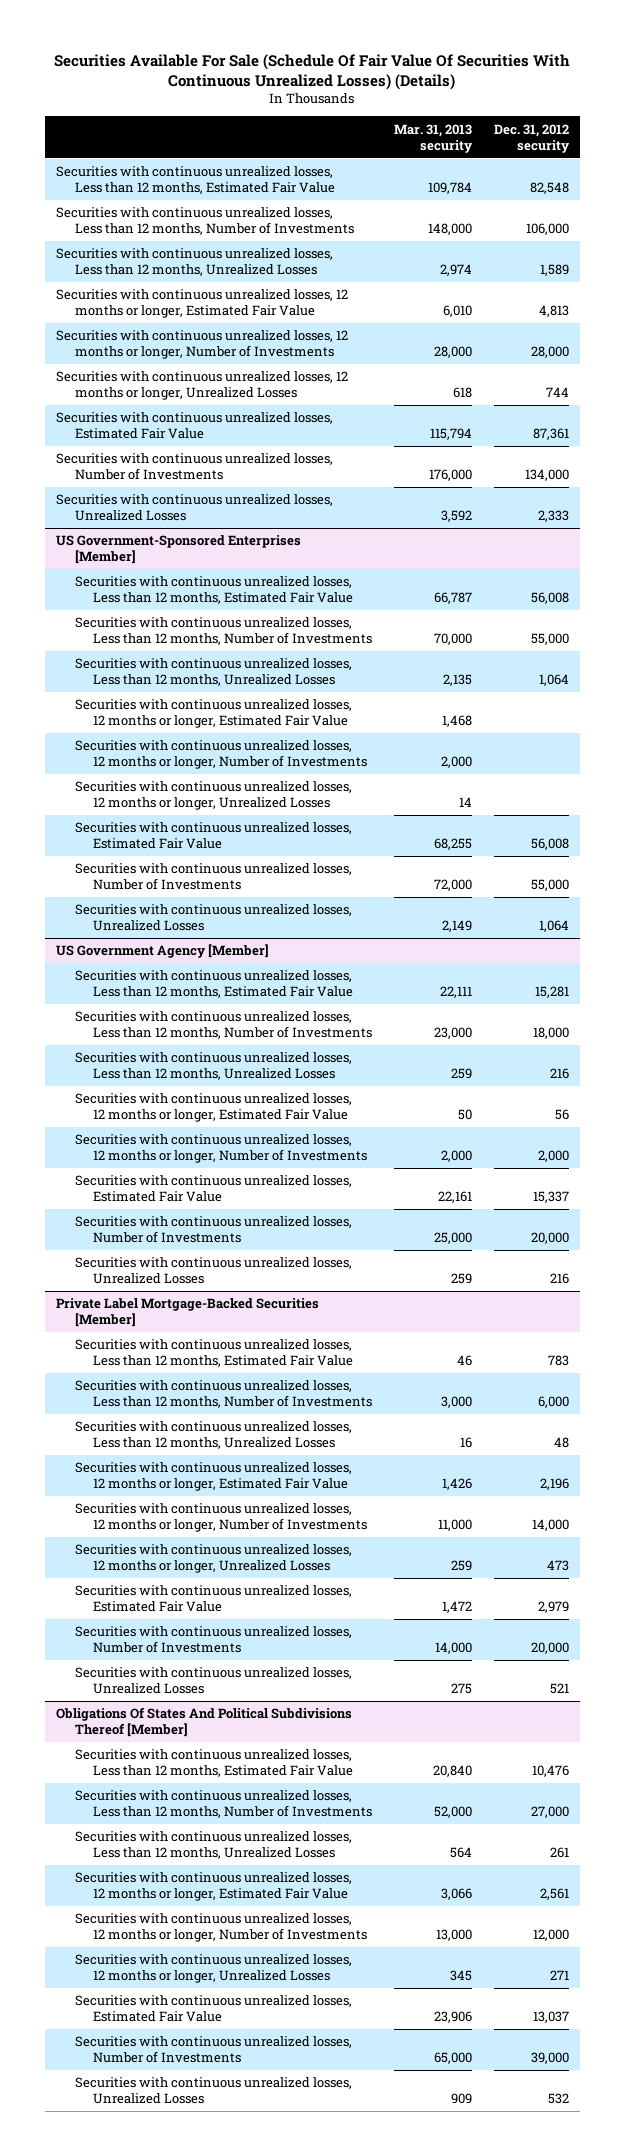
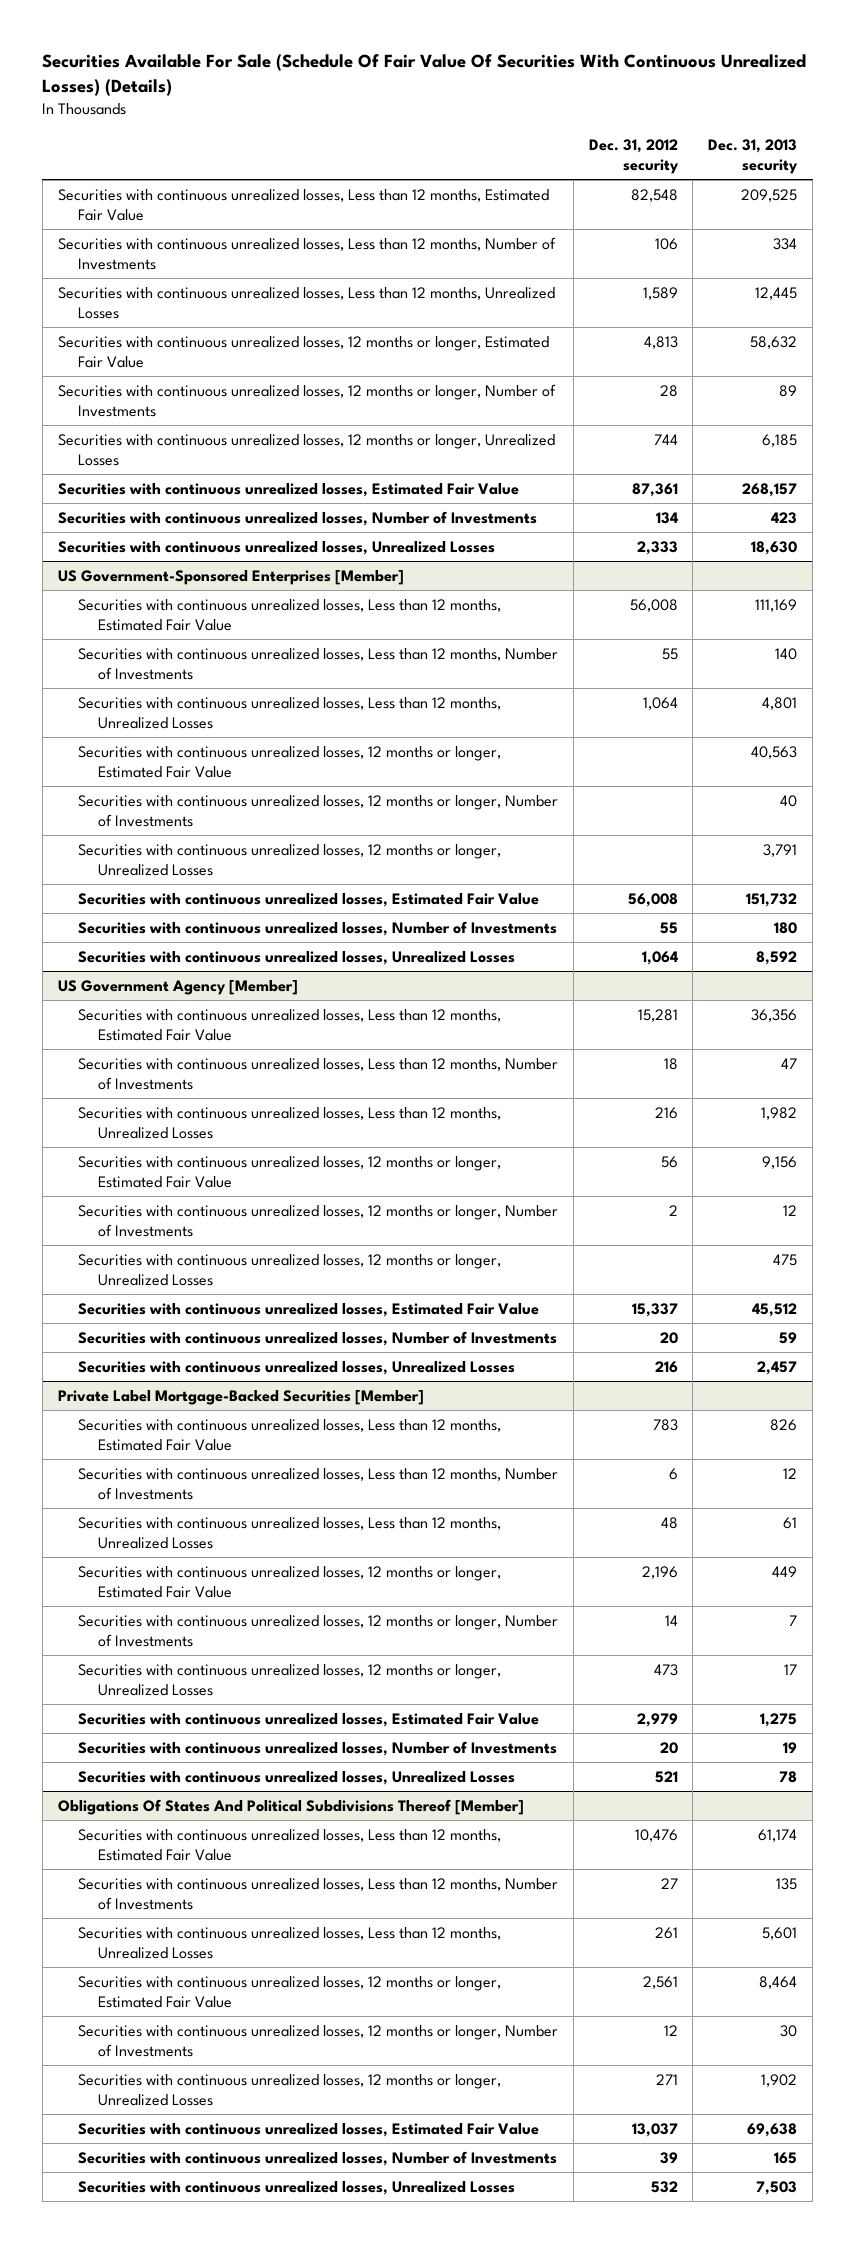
- | Mar. 31, 2013 security | Dec. 31, 2012 security
+ | Dec. 31, 2012 security | Dec. 31, 2013 security
- Securities with continuous unrealized losses, Less than 12 months, Number of Investments | 148,000 | 106,000
+ Securities with continuous unrealized losses, Less than 12 months, Number of Investments | 106 | 334
- Securities with continuous unrealized losses, 12 months or longer, Number of Investments | 28,000 | 28,000
+ Securities with continuous unrealized losses, 12 months or longer, Number of Investments | 28 | 89
- Securities with continuous unrealized losses, Number of Investments | 176,000 | 134,000
+ Securities with continuous unrealized losses, Number of Investments | 134 | 423
@ US Government-Sponsored Enterprises [Member]
- Securities with continuous unrealized losses, Less than 12 months, Number of Investments | 70,000 | 55,000
+ Securities with continuous unrealized losses, Less than 12 months, Number of Investments | 55 | 140
- Securities with continuous unrealized losses, Number of Investments | 72,000 | 55,000
+ Securities with continuous unrealized losses, Number of Investments | 55 | 180
@ US Government Agency [Member]
- Securities with continuous unrealized losses, Less than 12 months, Number of Investments | 23,000 | 18,000
+ Securities with continuous unrealized losses, Less than 12 months, Number of Investments | 18 | 47
- Securities with continuous unrealized losses, 12 months or longer, Number of Investments | 2,000 | 2,000
+ Securities with continuous unrealized losses, 12 months or longer, Number of Investments | 2 | 12
+ Securities with continuous unrealized losses, 12 months or longer, Unrealized Losses | | 475
- Securities with continuous unrealized losses, Number of Investments | 25,000 | 20,000
+ Securities with continuous unrealized losses, Number of Investments | 20 | 59
@ Private Label Mortgage-Backed Securities [Member]
- Securities with continuous unrealized losses, Less than 12 months, Number of Investments | 3,000 | 6,000
+ Securities with continuous unrealized losses, Less than 12 months, Number of Investments | 6 | 12
- Securities with continuous unrealized losses, 12 months or longer, Number of Investments | 11,000 | 14,000
+ Securities with continuous unrealized losses, 12 months or longer, Number of Investments | 14 | 7
- Securities with continuous unrealized losses, Number of Investments | 14,000 | 20,000
+ Securities with continuous unrealized losses, Number of Investments | 20 | 19
@ Obligations Of States And Political Subdivisions Thereof [Member]
- Securities with continuous unrealized losses, Less than 12 months, Number of Investments | 52,000 | 27,000
+ Securities with continuous unrealized losses, Less than 12 months, Number of Investments | 27 | 135
- Securities with continuous unrealized losses, 12 months or longer, Number of Investments | 13,000 | 12,000
+ Securities with continuous unrealized losses, 12 months or longer, Number of Investments | 12 | 30
- Securities with continuous unrealized losses, Number of Investments | 65,000 | 39,000
+ Securities with continuous unrealized losses, Number of Investments | 39 | 165

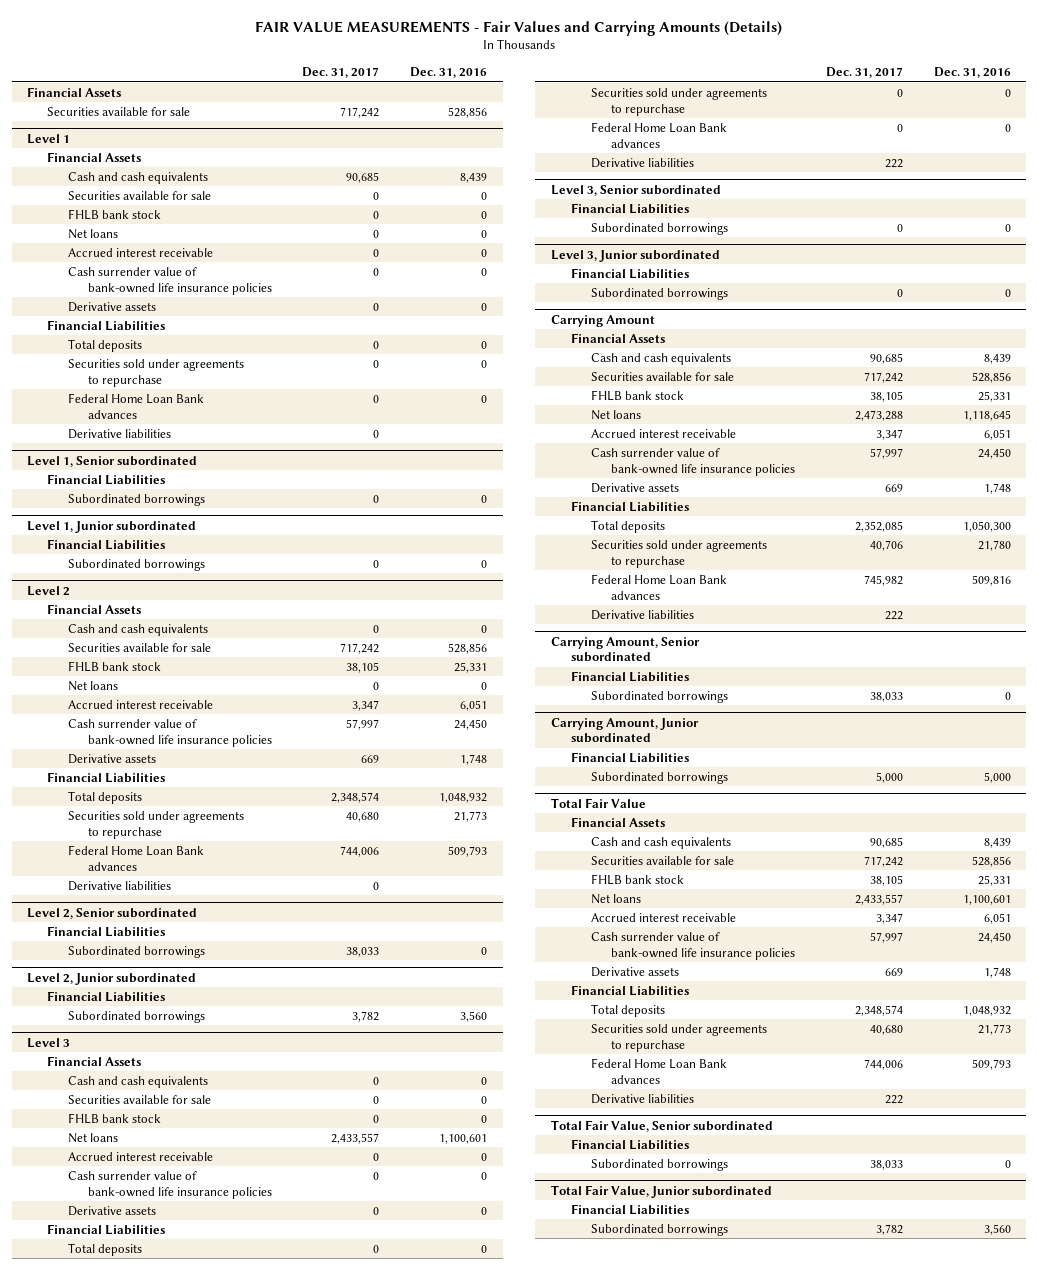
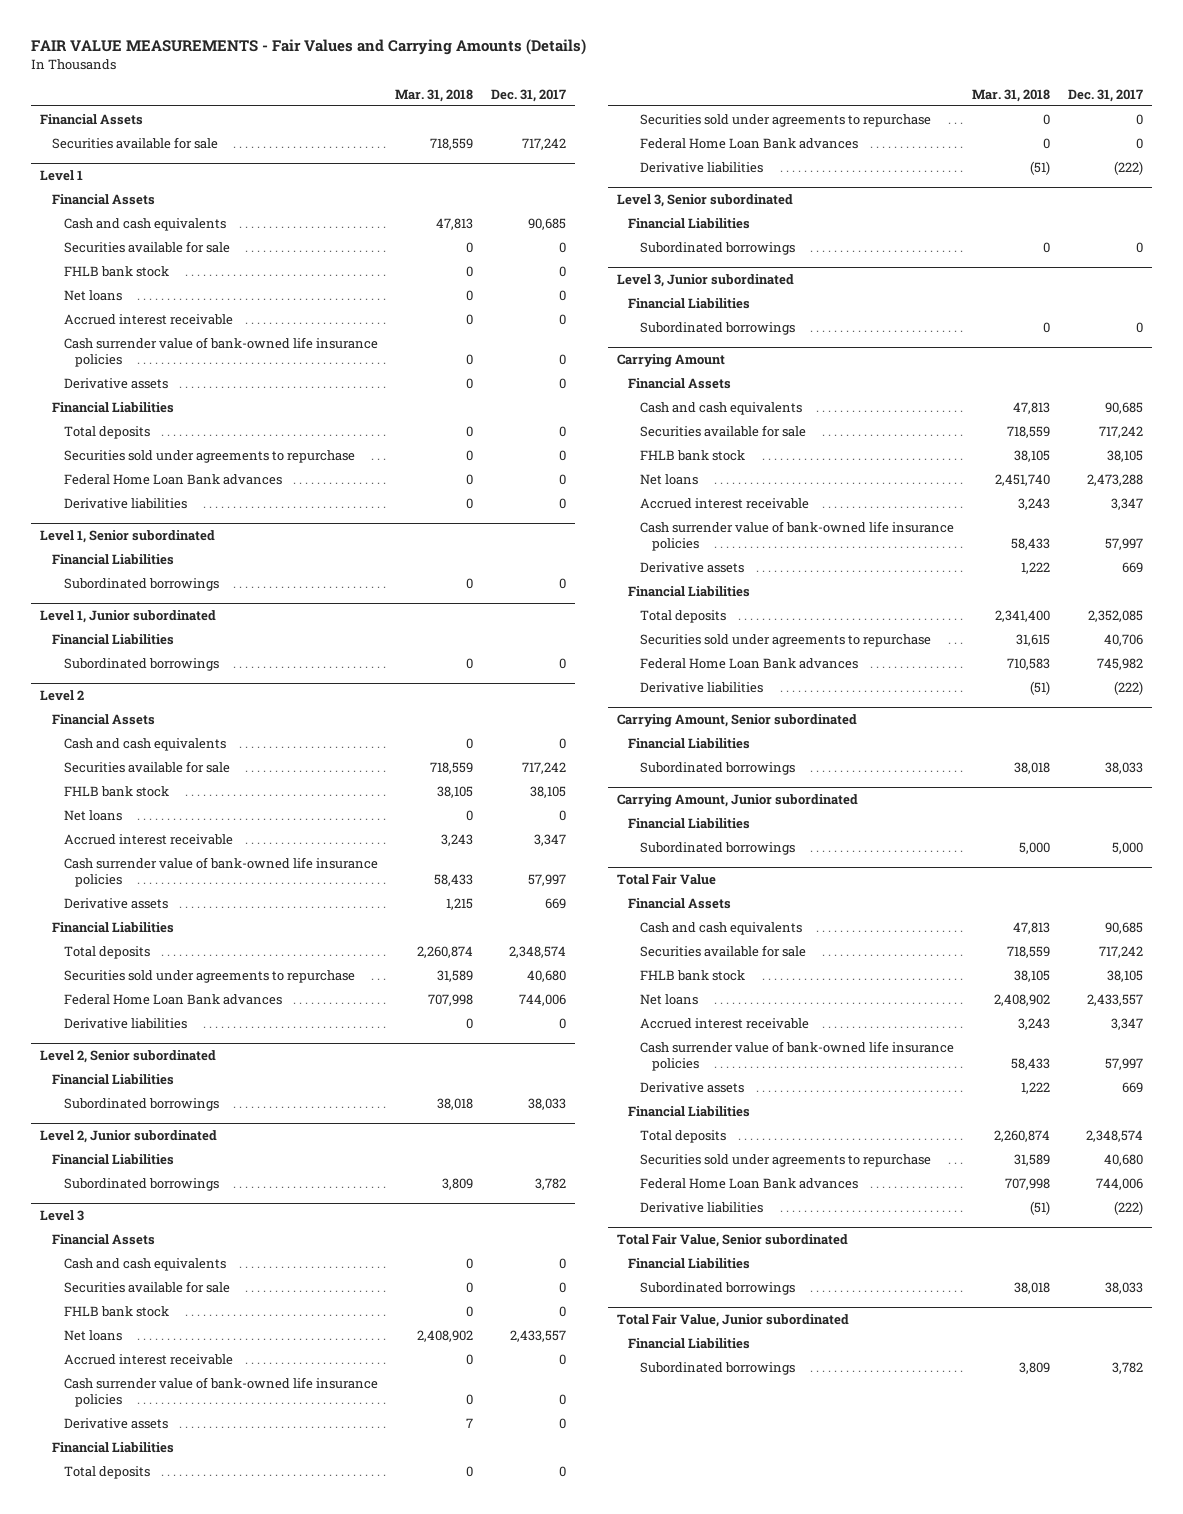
- | Dec. 31, 2017 | Dec. 31, 2016
+ | Mar. 31, 2018 | Dec. 31, 2017
@ Level 3
- Derivative liabilities | 222 |
+ Derivative liabilities | (51) | (222)
@ Carrying Amount
- Derivative liabilities | 222 |
+ Derivative liabilities | (51) | (222)
@ Total Fair Value
- Derivative liabilities | 222 |
+ Derivative liabilities | (51) | (222)

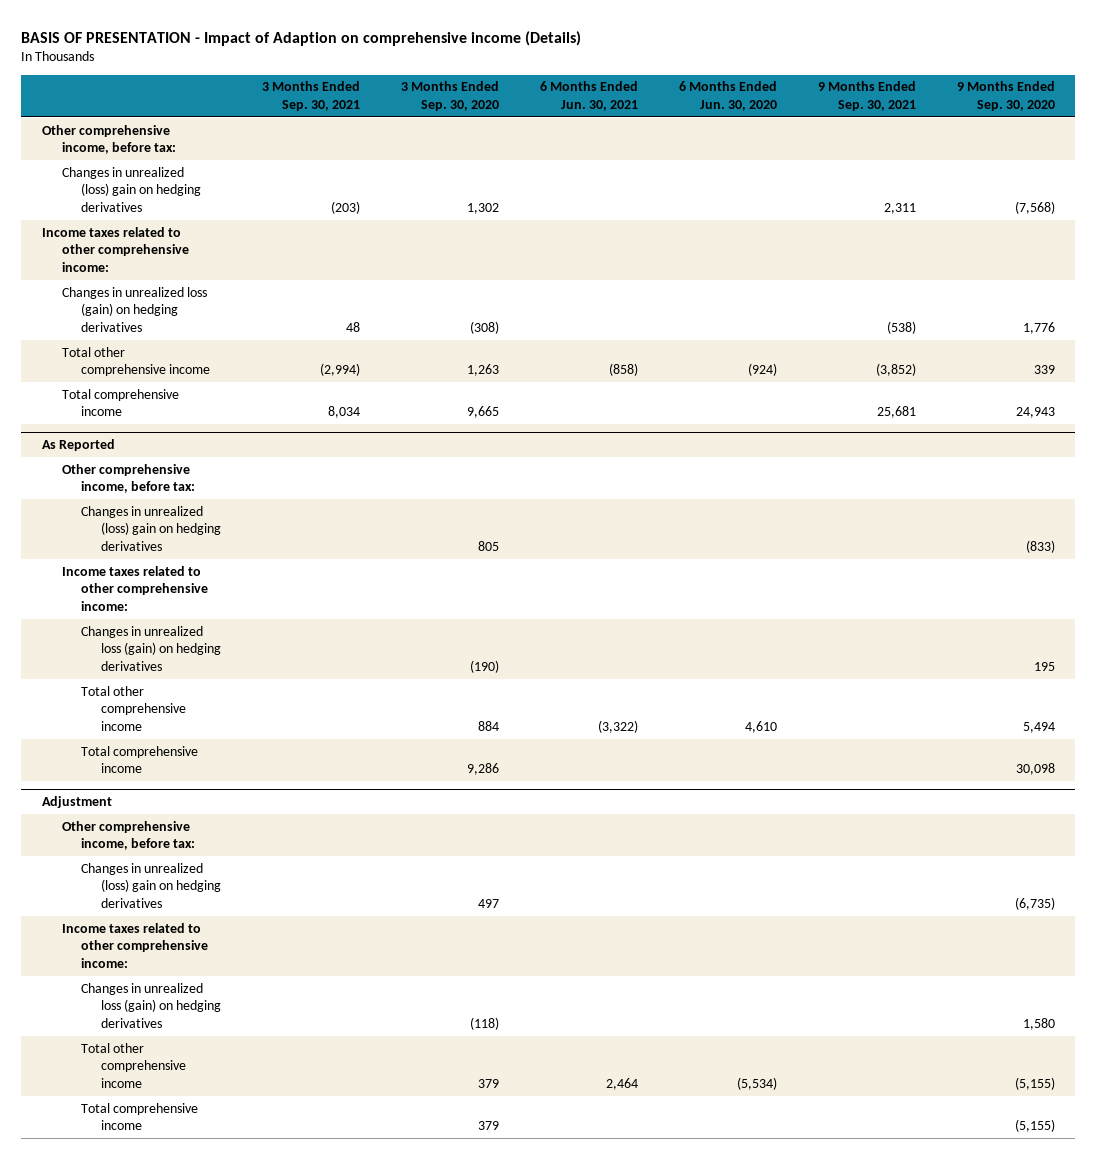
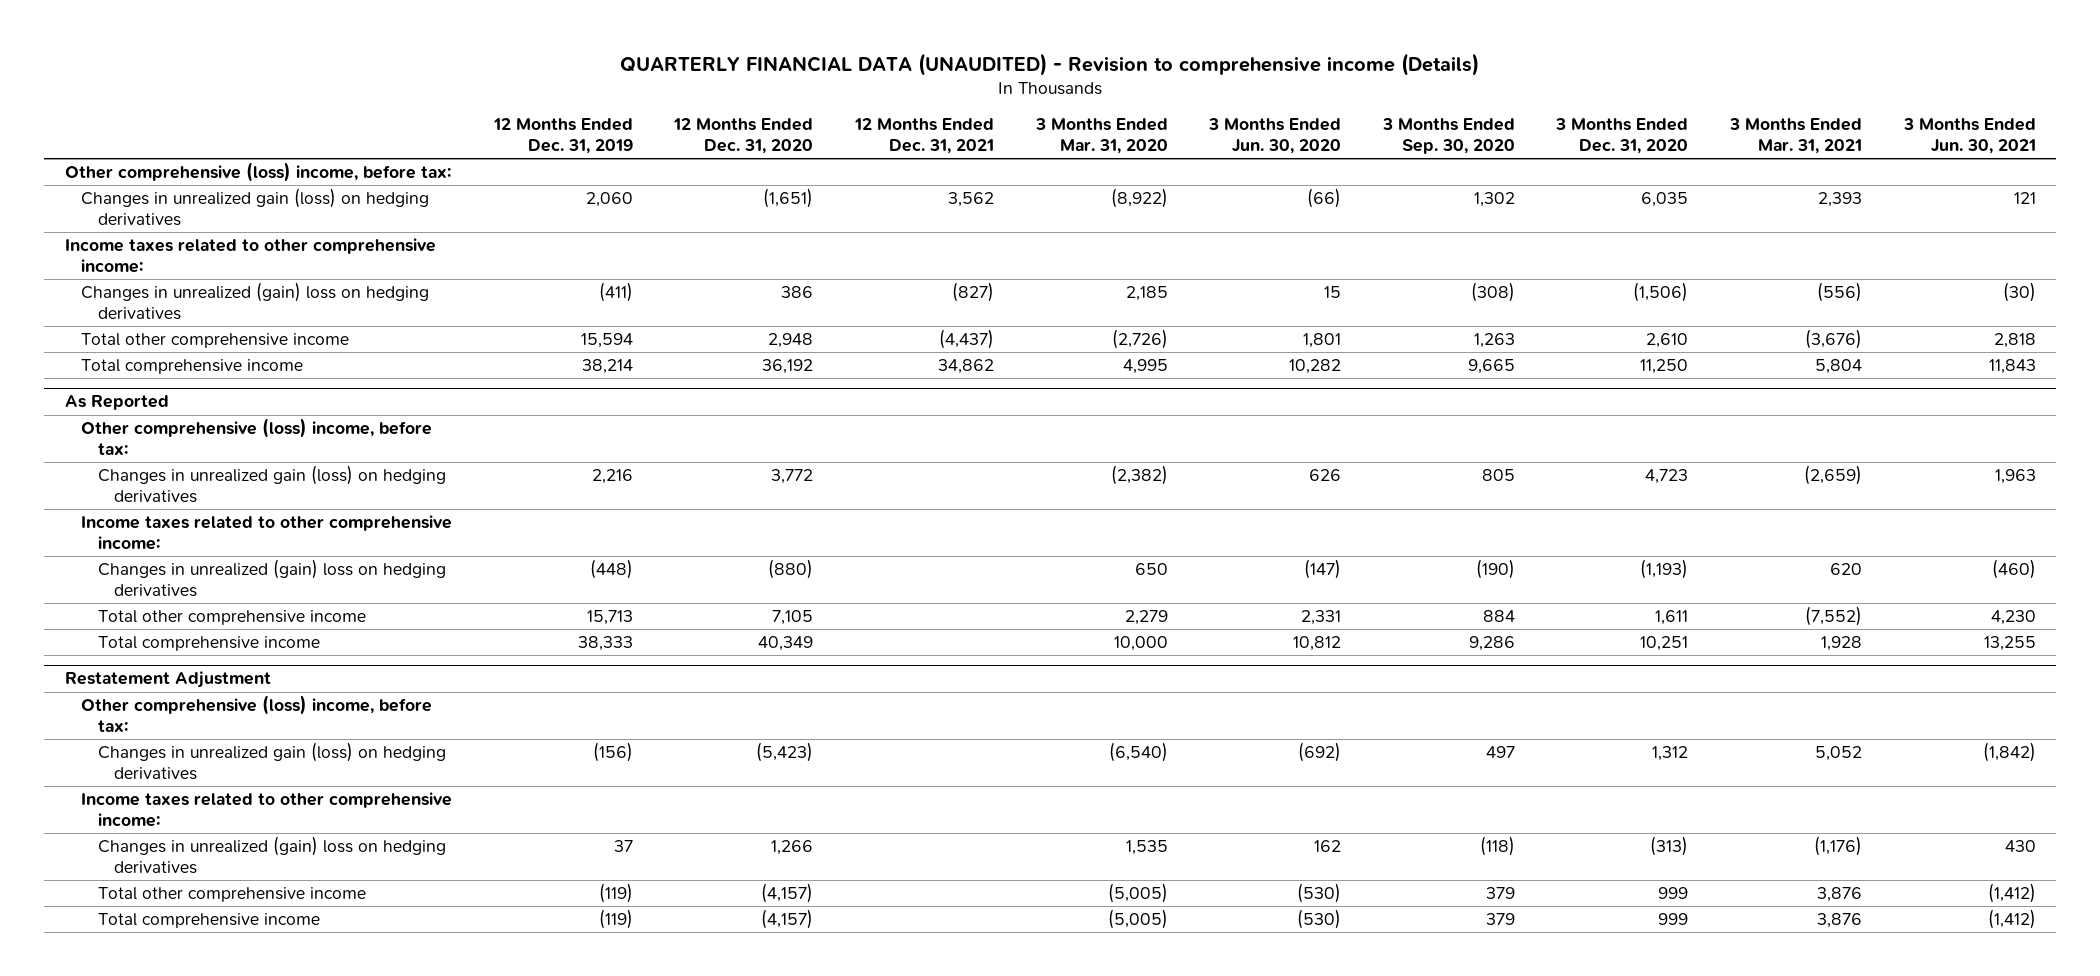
- BASIS OF PRESENTATION - Impact of Adaption on comprehensive income (Details)
+ QUARTERLY FINANCIAL DATA (UNAUDITED) - Revision to comprehensive income (Details)
- | 3 Months Ended Sep. 30, 2021 | 3 Months Ended Sep. 30, 2020 | 6 Months Ended Jun. 30, 2021 | 6 Months Ended Jun. 30, 2020 | 9 Months Ended Sep. 30, 2021 | 9 Months Ended Sep. 30, 2020
+ | 12 Months Ended Dec. 31, 2019 | 12 Months Ended Dec. 31, 2020 | 12 Months Ended Dec. 31, 2021 | 3 Months Ended Mar. 31, 2020 | 3 Months Ended Jun. 30, 2020 | 3 Months Ended Sep. 30, 2020 | 3 Months Ended Dec. 31, 2020 | 3 Months Ended Mar. 31, 2021 | 3 Months Ended Jun. 30, 2021
- Other comprehensive income, before tax:
- Changes in unrealized (loss) gain on hedging derivatives | (203) | 1,302 | | | 2,311 | (7,568)
+ Other comprehensive (loss) income, before tax:
+ Changes in unrealized gain (loss) on hedging derivatives | 2,060 | (1,651) | 3,562 | (8,922) | (66) | 1,302 | 6,035 | 2,393 | 121
- Changes in unrealized loss (gain) on hedging derivatives | 48 | (308) | | | (538) | 1,776
+ Changes in unrealized (gain) loss on hedging derivatives | (411) | 386 | (827) | 2,185 | 15 | (308) | (1,506) | (556) | (30)
@ As Reported
- Other comprehensive income, before tax:
- Changes in unrealized (loss) gain on hedging derivatives | | 805 | | | | (833)
+ Other comprehensive (loss) income, before tax:
+ Changes in unrealized gain (loss) on hedging derivatives | 2,216 | 3,772 | | (2,382) | 626 | 805 | 4,723 | (2,659) | 1,963
- Changes in unrealized loss (gain) on hedging derivatives | | (190) | | | | 195
+ Changes in unrealized (gain) loss on hedging derivatives | (448) | (880) | | 650 | (147) | (190) | (1,193) | 620 | (460)
- Adjustment
- Other comprehensive income, before tax:
- Changes in unrealized (loss) gain on hedging derivatives | | 497 | | | | (6,735)
+ Restatement Adjustment
+ Other comprehensive (loss) income, before tax:
+ Changes in unrealized gain (loss) on hedging derivatives | (156) | (5,423) | | (6,540) | (692) | 497 | 1,312 | 5,052 | (1,842)
- Changes in unrealized loss (gain) on hedging derivatives | | (118) | | | | 1,580
+ Changes in unrealized (gain) loss on hedging derivatives | 37 | 1,266 | | 1,535 | 162 | (118) | (313) | (1,176) | 430

